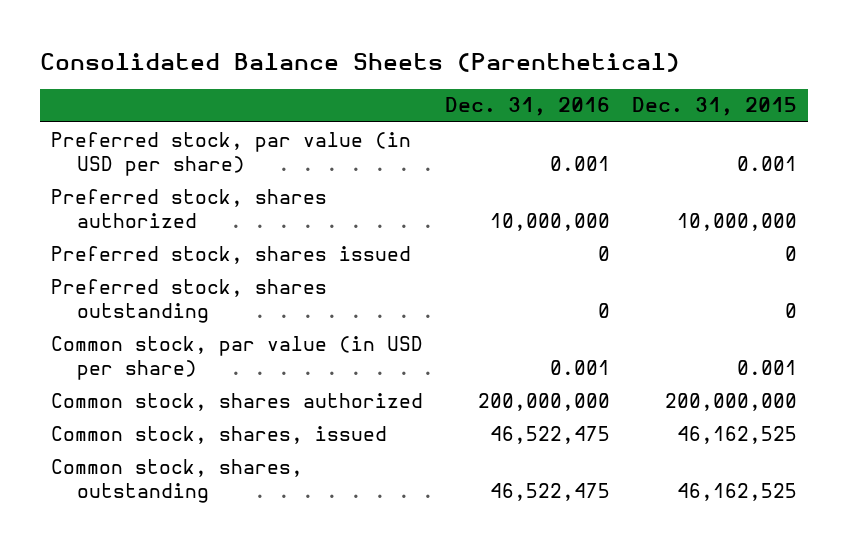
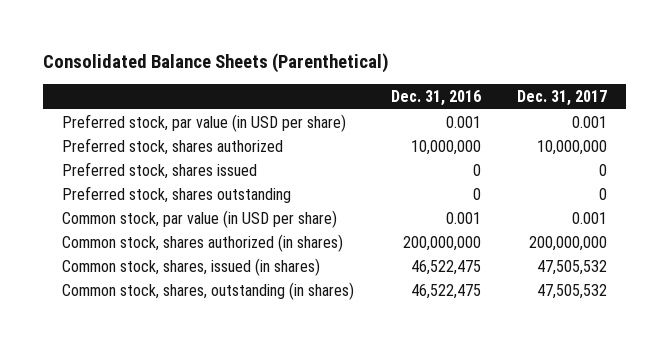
- | Dec. 31, 2016 | Dec. 31, 2015
+ | Dec. 31, 2016 | Dec. 31, 2017
- Common stock, shares authorized | 200,000,000 | 200,000,000
- Common stock, shares, issued | 46,522,475 | 46,162,525
- Common stock, shares, outstanding | 46,522,475 | 46,162,525
+ Common stock, shares authorized (in shares) | 200,000,000 | 200,000,000
+ Common stock, shares, issued (in shares) | 46,522,475 | 47,505,532
+ Common stock, shares, outstanding (in shares) | 46,522,475 | 47,505,532

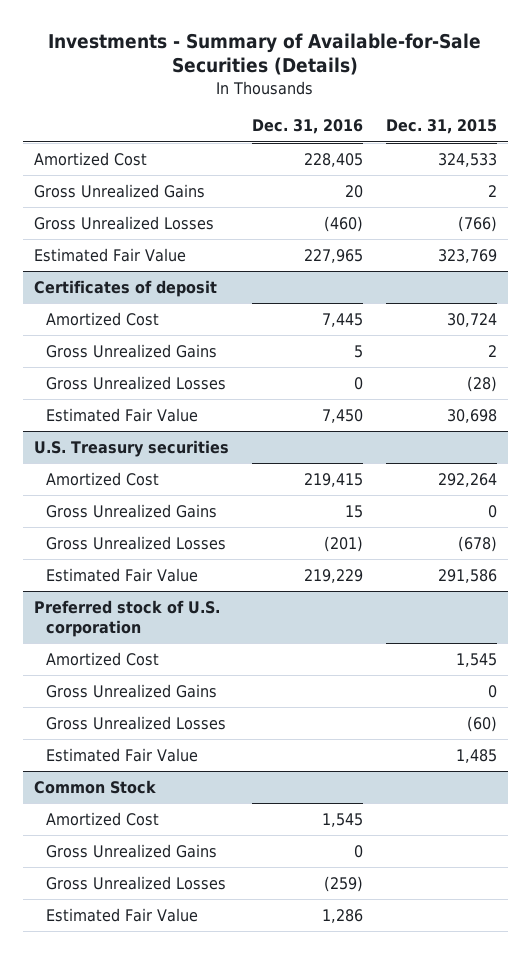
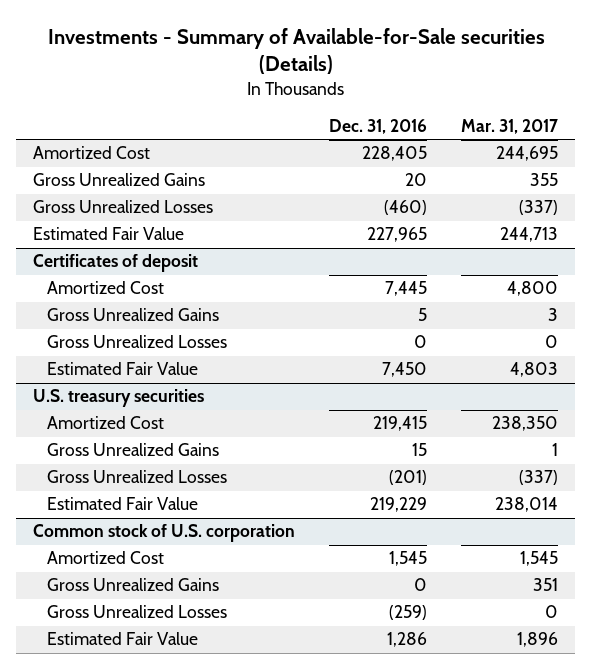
- Investments - Summary of Available-for-Sale Securities (Details)
+ Investments - Summary of Available-for-Sale securities (Details)
- | Dec. 31, 2016 | Dec. 31, 2015
+ | Dec. 31, 2016 | Mar. 31, 2017
- U.S. Treasury securities
+ U.S. treasury securities
- Preferred stock of U.S. corporation
- Amortized Cost | | 1,545
- Gross Unrealized Gains | | 0
- Gross Unrealized Losses | | (60)
- Estimated Fair Value | | 1,485
- Common Stock
+ Common stock of U.S. corporation

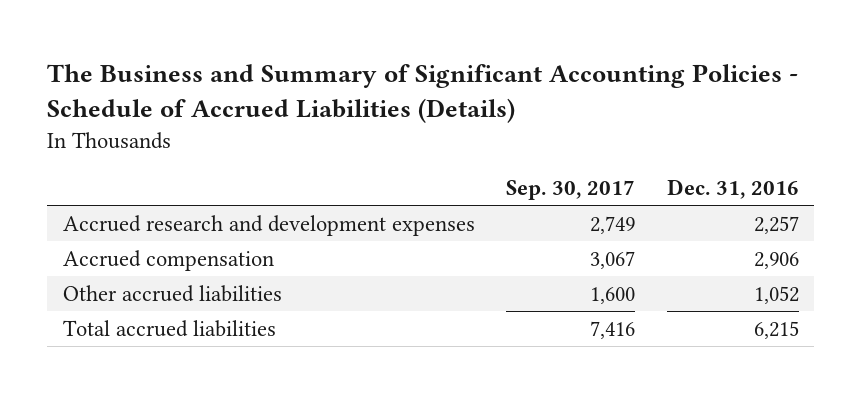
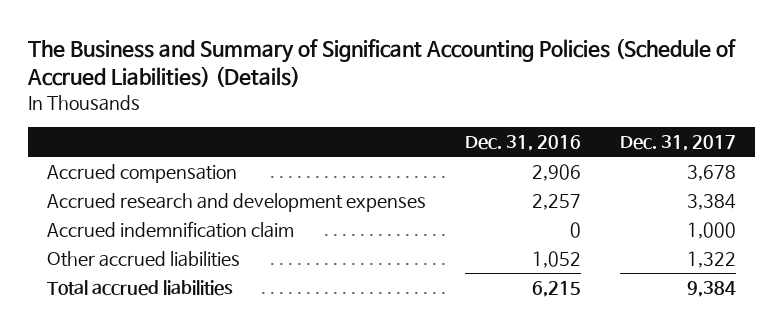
- The Business and Summary of Significant Accounting Policies - Schedule of Accrued Liabilities (Details)
+ The Business and Summary of Significant Accounting Policies (Schedule of Accrued Liabilities) (Details)
- | Sep. 30, 2017 | Dec. 31, 2016
+ | Dec. 31, 2016 | Dec. 31, 2017
moved down: Accrued research and development expenses | 2,257 | 3,384
+ Accrued indemnification claim | 0 | 1,000

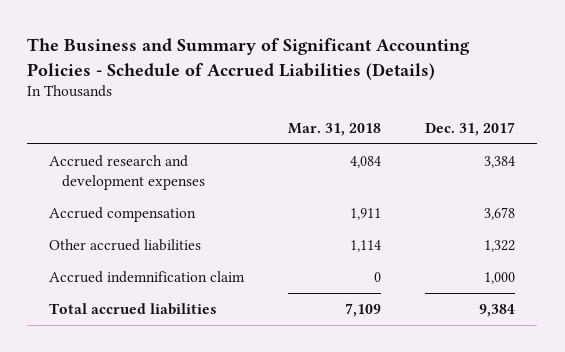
- The Business and Summary of Significant Accounting Policies (Schedule of Accrued Liabilities) (Details)
+ The Business and Summary of Significant Accounting Policies - Schedule of Accrued Liabilities (Details)
- | Dec. 31, 2016 | Dec. 31, 2017
+ | Mar. 31, 2018 | Dec. 31, 2017
moved down: Accrued compensation | 1,911 | 3,678
moved down: Accrued indemnification claim | 0 | 1,000

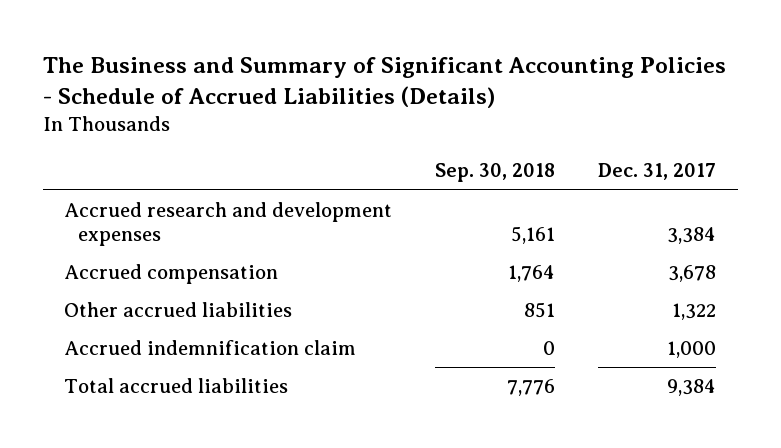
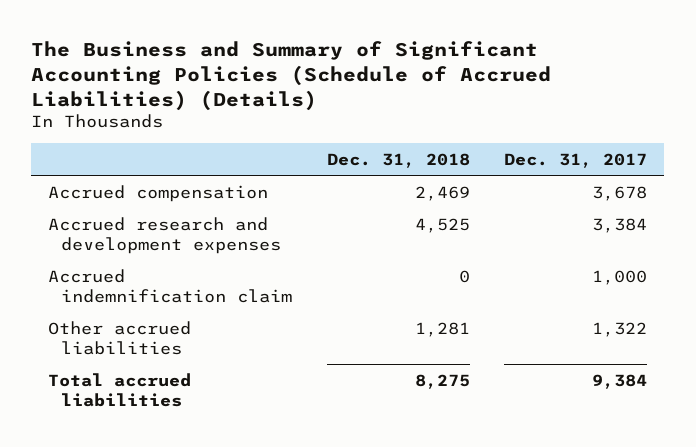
- The Business and Summary of Significant Accounting Policies - Schedule of Accrued Liabilities (Details)
+ The Business and Summary of Significant Accounting Policies (Schedule of Accrued Liabilities) (Details)
- | Sep. 30, 2018 | Dec. 31, 2017
+ | Dec. 31, 2018 | Dec. 31, 2017
moved down: Accrued research and development expenses | 4,525 | 3,384
moved down: Other accrued liabilities | 1,281 | 1,322

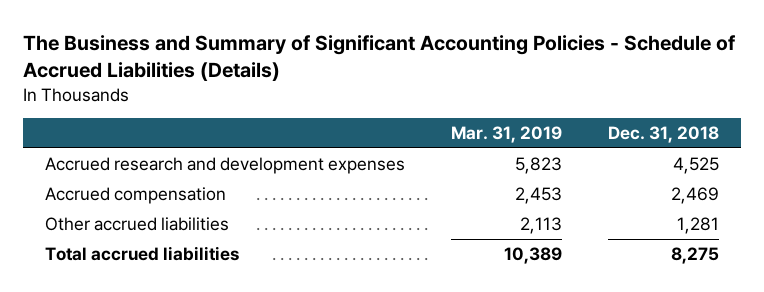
- The Business and Summary of Significant Accounting Policies (Schedule of Accrued Liabilities) (Details)
+ The Business and Summary of Significant Accounting Policies - Schedule of Accrued Liabilities (Details)
- | Dec. 31, 2018 | Dec. 31, 2017
+ | Mar. 31, 2019 | Dec. 31, 2018
- Accrued indemnification claim | 0 | 1,000
moved down: Accrued compensation | 2,453 | 2,469

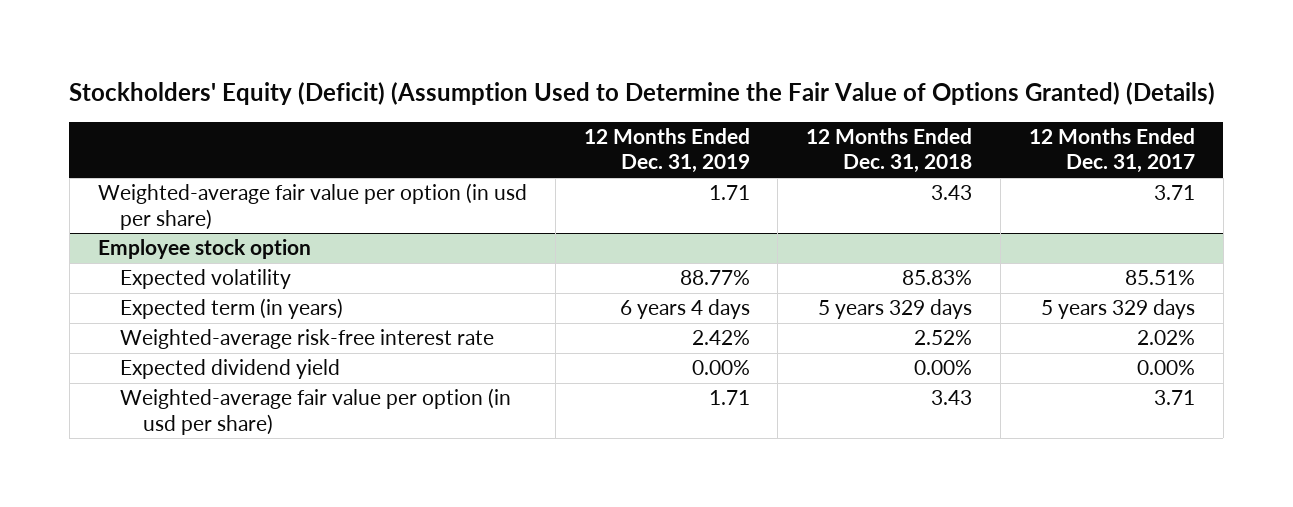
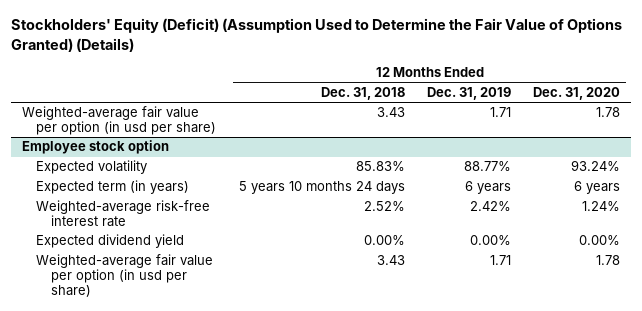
- | 12 Months Ended Dec. 31, 2019 | 12 Months Ended Dec. 31, 2018 | 12 Months Ended Dec. 31, 2017
+ | 12 Months Ended Dec. 31, 2018 | 12 Months Ended Dec. 31, 2019 | 12 Months Ended Dec. 31, 2020
@ Employee stock option
- Expected term (in years) | 6 years 4 days | 5 years 329 days | 5 years 329 days
+ Expected term (in years) | 5 years 10 months 24 days | 6 years | 6 years

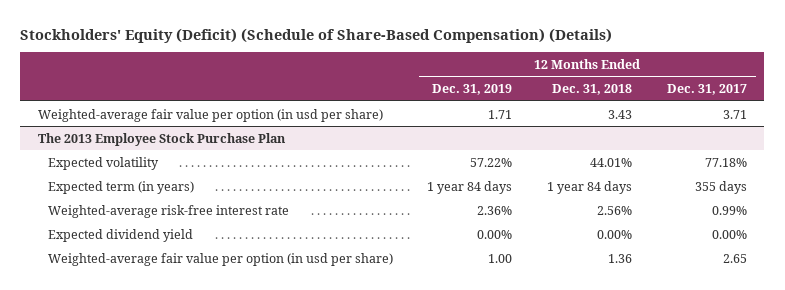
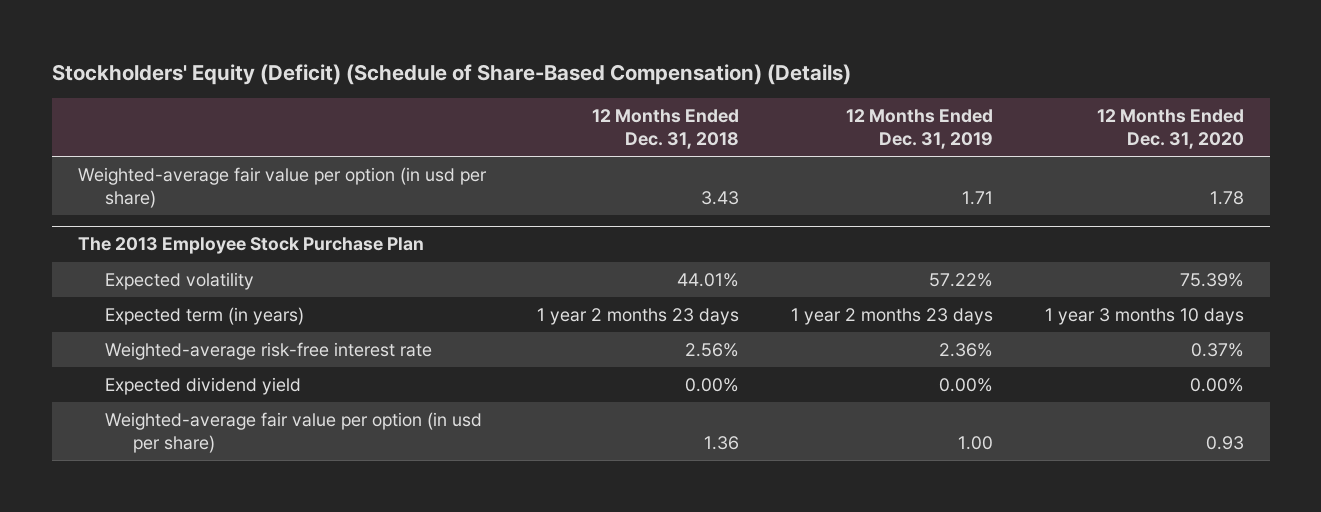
- | 12 Months Ended Dec. 31, 2019 | 12 Months Ended Dec. 31, 2018 | 12 Months Ended Dec. 31, 2017
+ | 12 Months Ended Dec. 31, 2018 | 12 Months Ended Dec. 31, 2019 | 12 Months Ended Dec. 31, 2020
@ The 2013 Employee Stock Purchase Plan
- Expected term (in years) | 1 year 84 days | 1 year 84 days | 355 days
+ Expected term (in years) | 1 year 2 months 23 days | 1 year 2 months 23 days | 1 year 3 months 10 days

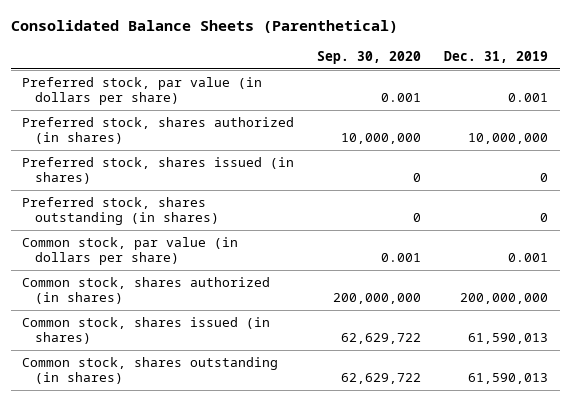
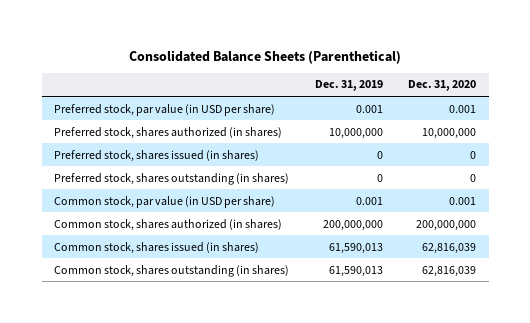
- | Sep. 30, 2020 | Dec. 31, 2019
+ | Dec. 31, 2019 | Dec. 31, 2020
- Preferred stock, par value (in dollars per share) | 0.001 | 0.001
+ Preferred stock, par value (in USD per share) | 0.001 | 0.001
- Common stock, par value (in dollars per share) | 0.001 | 0.001
+ Common stock, par value (in USD per share) | 0.001 | 0.001

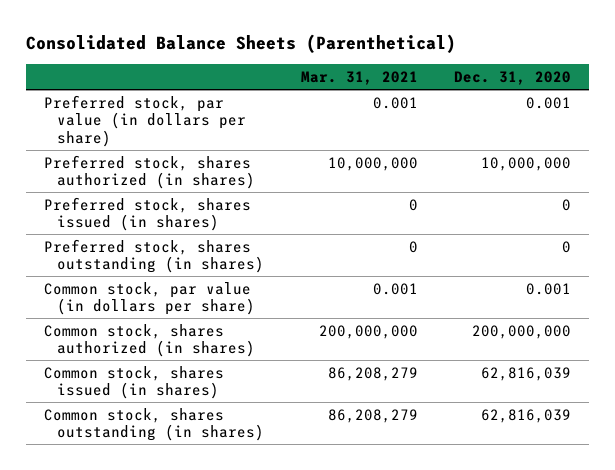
- | Dec. 31, 2019 | Dec. 31, 2020
+ | Mar. 31, 2021 | Dec. 31, 2020
- Preferred stock, par value (in USD per share) | 0.001 | 0.001
+ Preferred stock, par value (in dollars per share) | 0.001 | 0.001
- Common stock, par value (in USD per share) | 0.001 | 0.001
+ Common stock, par value (in dollars per share) | 0.001 | 0.001

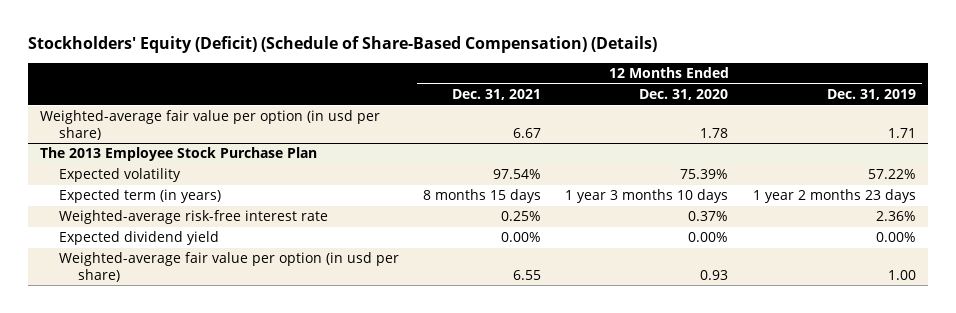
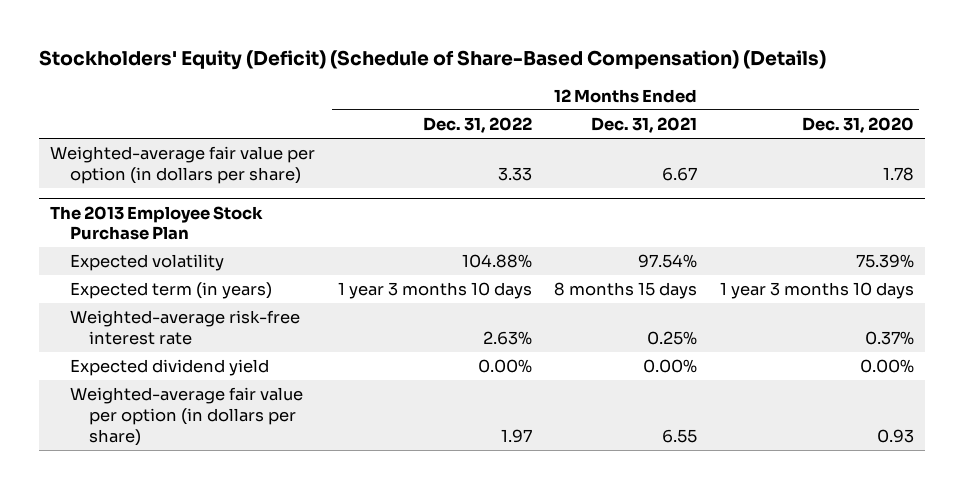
- | 12 Months Ended Dec. 31, 2021 | 12 Months Ended Dec. 31, 2020 | 12 Months Ended Dec. 31, 2019
+ | 12 Months Ended Dec. 31, 2022 | 12 Months Ended Dec. 31, 2021 | 12 Months Ended Dec. 31, 2020
- Weighted-average fair value per option (in usd per share) | 6.67 | 1.78 | 1.71
+ Weighted-average fair value per option (in dollars per share) | 3.33 | 6.67 | 1.78
@ The 2013 Employee Stock Purchase Plan
- Weighted-average fair value per option (in usd per share) | 6.55 | 0.93 | 1.00
+ Weighted-average fair value per option (in dollars per share) | 1.97 | 6.55 | 0.93

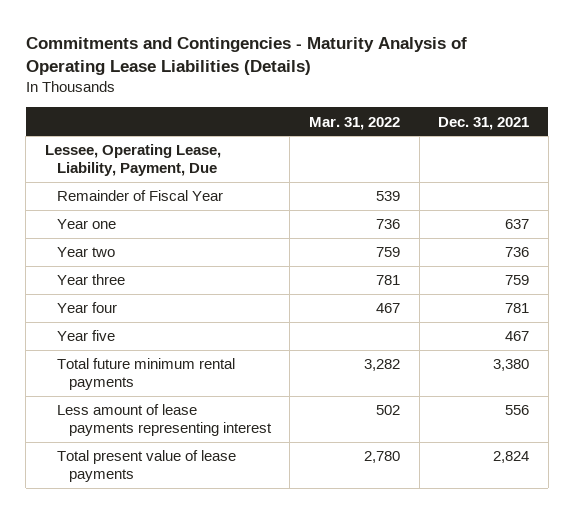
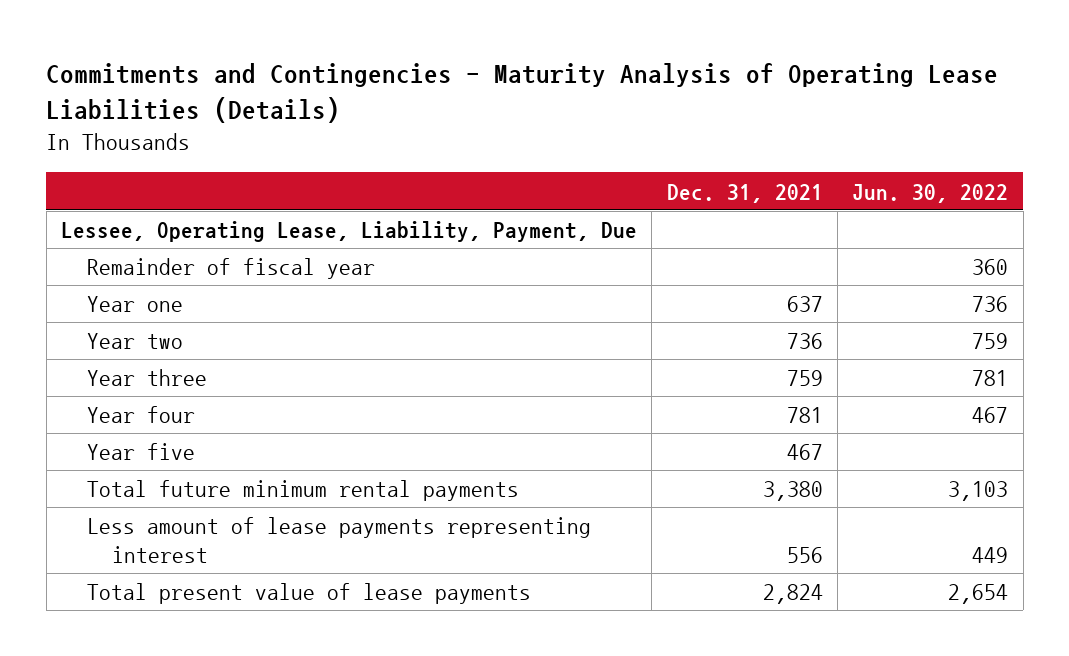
- | Mar. 31, 2022 | Dec. 31, 2021
+ | Dec. 31, 2021 | Jun. 30, 2022
- Remainder of Fiscal Year | 539 |
+ Remainder of fiscal year | | 360

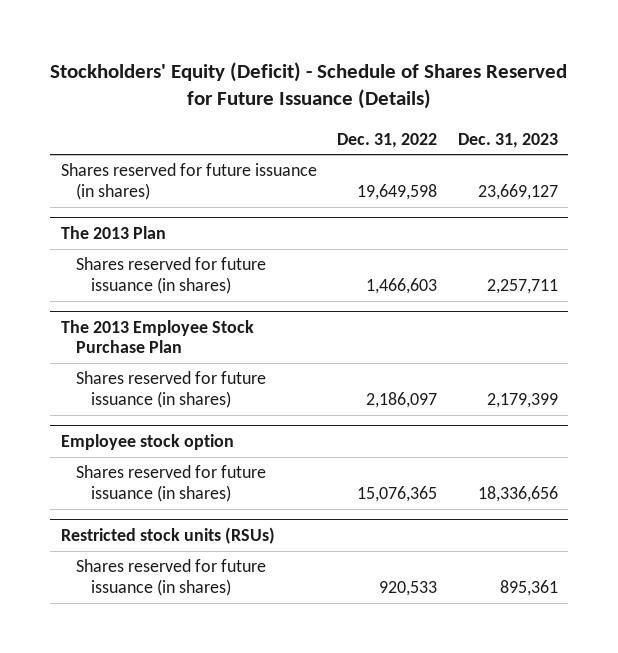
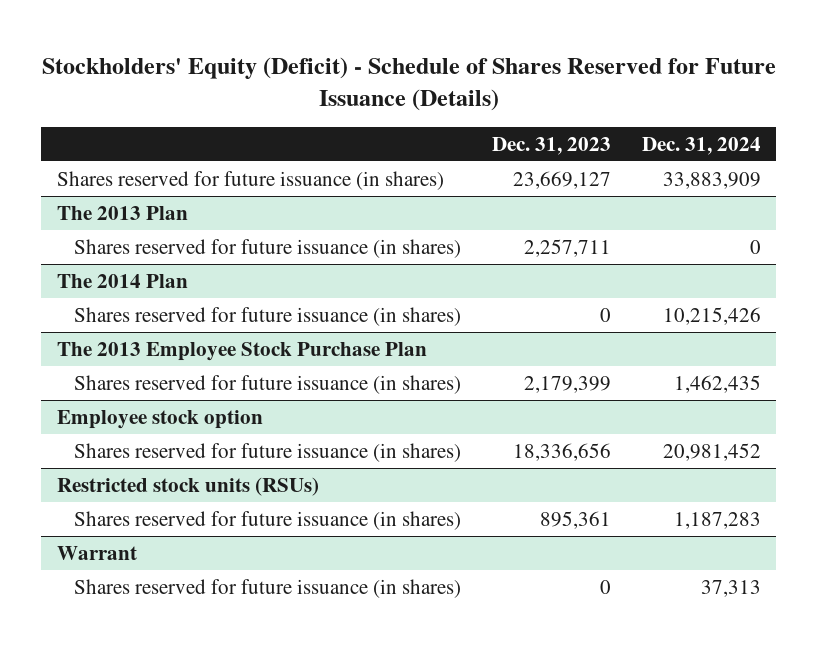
- | Dec. 31, 2022 | Dec. 31, 2023
+ | Dec. 31, 2023 | Dec. 31, 2024
+ The 2014 Plan
+ Shares reserved for future issuance (in shares) | 0 | 10,215,426
+ Warrant
+ Shares reserved for future issuance (in shares) | 0 | 37,313

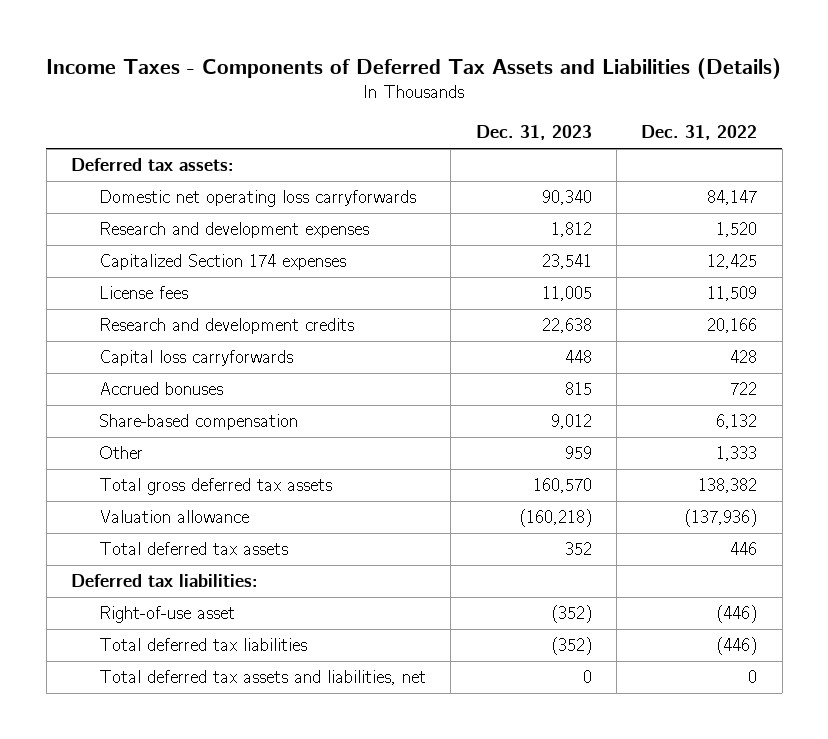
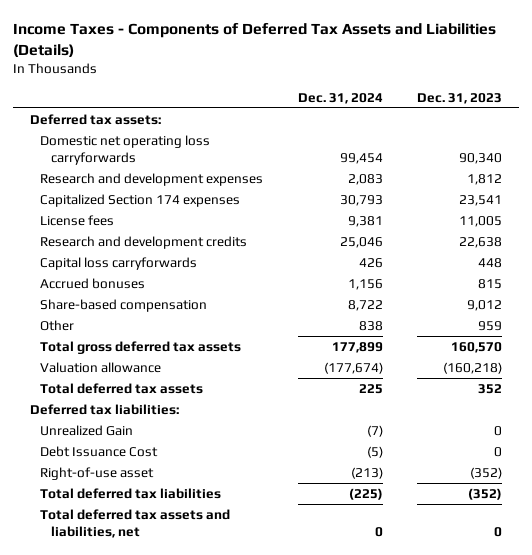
- | Dec. 31, 2023 | Dec. 31, 2022
+ | Dec. 31, 2024 | Dec. 31, 2023
+ Unrealized Gain | (7) | 0
+ Debt Issuance Cost | (5) | 0

